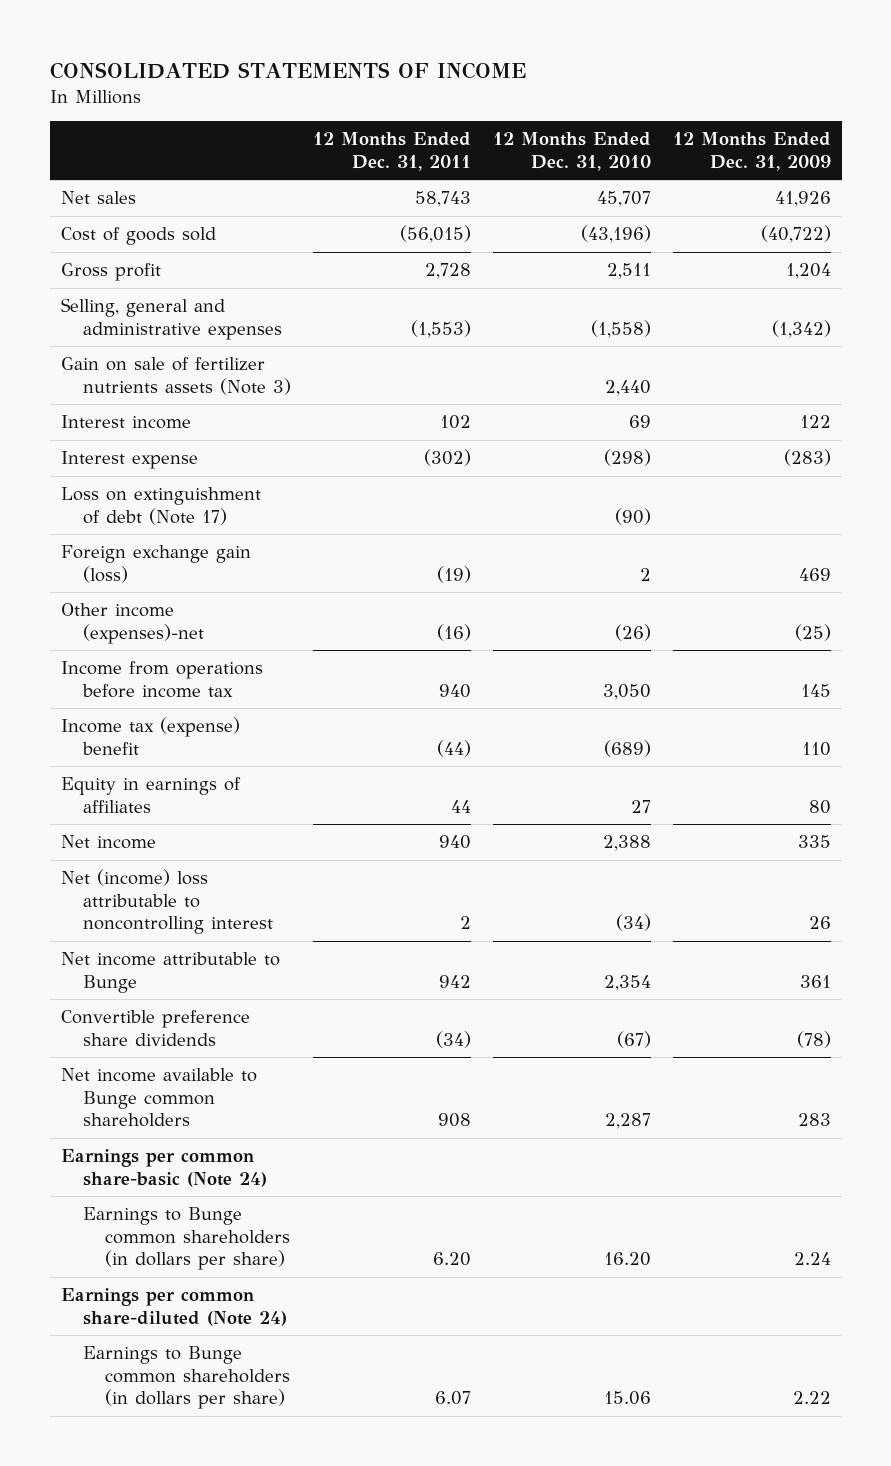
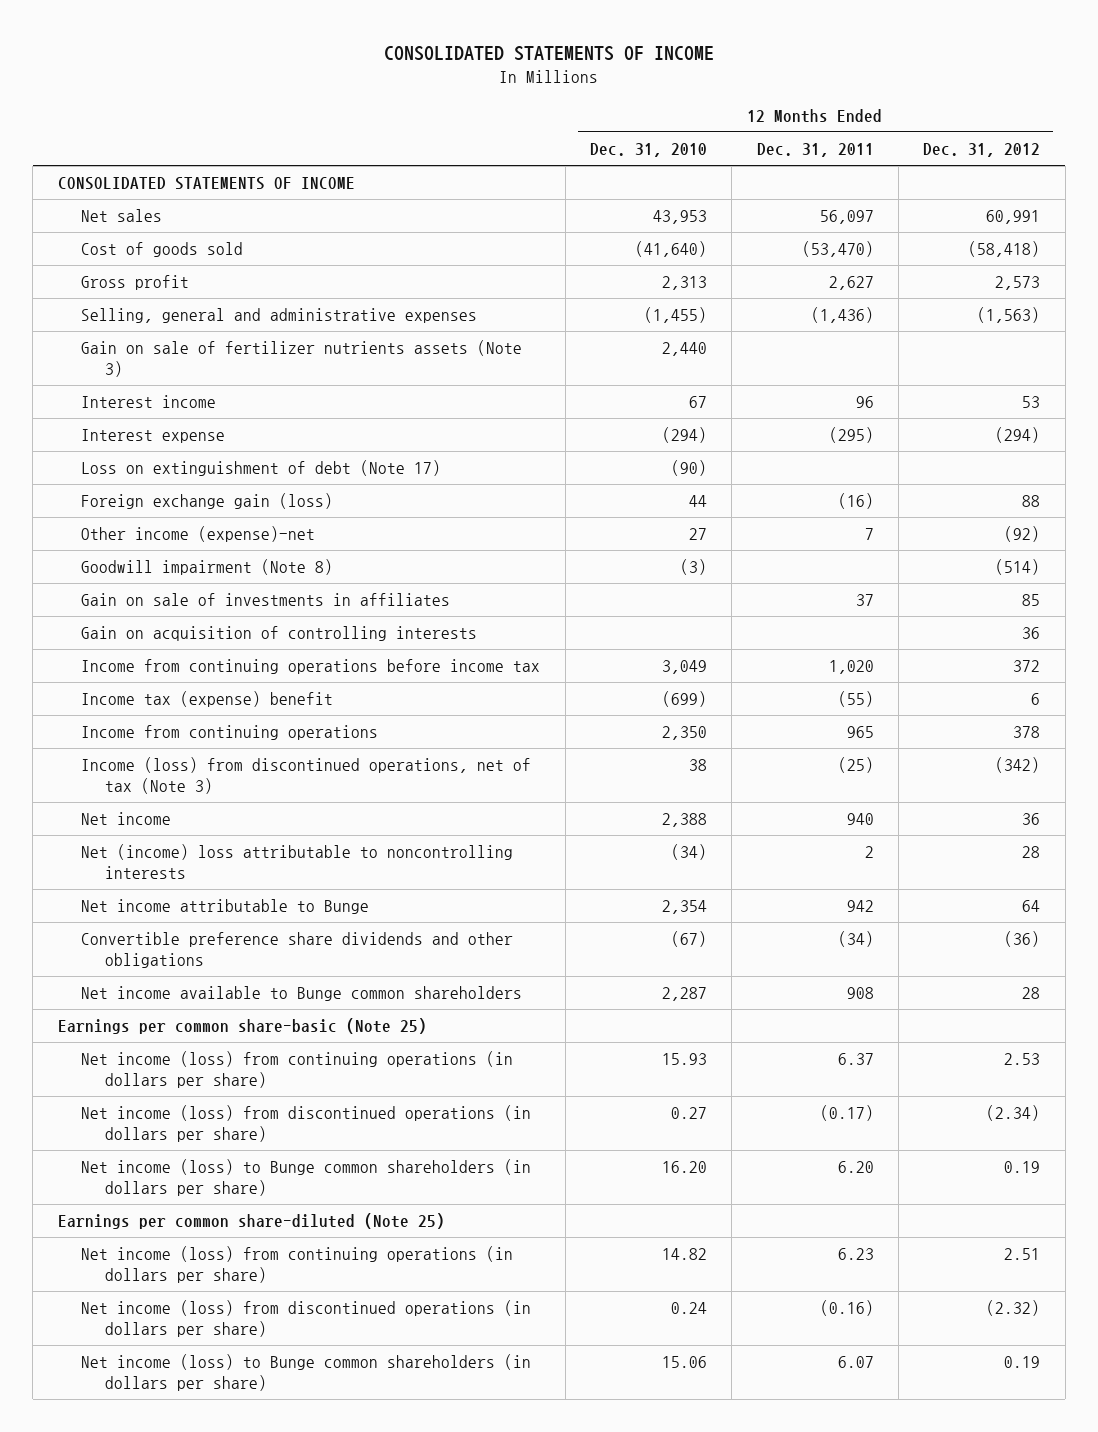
- | 12 Months Ended Dec. 31, 2011 | 12 Months Ended Dec. 31, 2010 | 12 Months Ended Dec. 31, 2009
+ | 12 Months Ended Dec. 31, 2010 | 12 Months Ended Dec. 31, 2011 | 12 Months Ended Dec. 31, 2012
- Net sales | 58,743 | 45,707 | 41,926
- Cost of goods sold | (56,015) | (43,196) | (40,722)
- Gross profit | 2,728 | 2,511 | 1,204
- Selling, general and administrative expenses | (1,553) | (1,558) | (1,342)
+ CONSOLIDATED STATEMENTS OF INCOME
+ Net sales | 43,953 | 56,097 | 60,991
+ Cost of goods sold | (41,640) | (53,470) | (58,418)
+ Gross profit | 2,313 | 2,627 | 2,573
+ Selling, general and administrative expenses | (1,455) | (1,436) | (1,563)
- Interest income | 102 | 69 | 122
- Interest expense | (302) | (298) | (283)
+ Interest income | 67 | 96 | 53
+ Interest expense | (294) | (295) | (294)
- Foreign exchange gain (loss) | (19) | 2 | 469
- Other income (expenses)-net | (16) | (26) | (25)
- Income from operations before income tax | 940 | 3,050 | 145
- Income tax (expense) benefit | (44) | (689) | 110
- Equity in earnings of affiliates | 44 | 27 | 80
+ Foreign exchange gain (loss) | 44 | (16) | 88
+ Other income (expense)-net | 27 | 7 | (92)
+ Goodwill impairment (Note 8) | (3) | | (514)
+ Gain on sale of investments in affiliates | | 37 | 85
+ Gain on acquisition of controlling interests | | | 36
+ Income from continuing operations before income tax | 3,049 | 1,020 | 372
+ Income tax (expense) benefit | (699) | (55) | 6
+ Income from continuing operations | 2,350 | 965 | 378
+ Income (loss) from discontinued operations, net of tax (Note 3) | 38 | (25) | (342)
- Net (income) loss attributable to noncontrolling interest | 2 | (34) | 26
+ Net (income) loss attributable to noncontrolling interests | (34) | 2 | 28
- Convertible preference share dividends | (34) | (67) | (78)
+ Convertible preference share dividends and other obligations | (67) | (34) | (36)
- Earnings per common share-basic (Note 24)
- Earnings to Bunge common shareholders (in dollars per share) | 6.20 | 16.20 | 2.24
- Earnings per common share-diluted (Note 24)
- Earnings to Bunge common shareholders (in dollars per share) | 6.07 | 15.06 | 2.22
+ Earnings per common share-basic (Note 25)
+ Net income (loss) from continuing operations (in dollars per share) | 15.93 | 6.37 | 2.53
+ Net income (loss) from discontinued operations (in dollars per share) | 0.27 | (0.17) | (2.34)
+ Net income (loss) to Bunge common shareholders (in dollars per share) | 16.20 | 6.20 | 0.19
+ Earnings per common share-diluted (Note 25)
+ Net income (loss) from continuing operations (in dollars per share) | 14.82 | 6.23 | 2.51
+ Net income (loss) from discontinued operations (in dollars per share) | 0.24 | (0.16) | (2.32)
+ Net income (loss) to Bunge common shareholders (in dollars per share) | 15.06 | 6.07 | 0.19

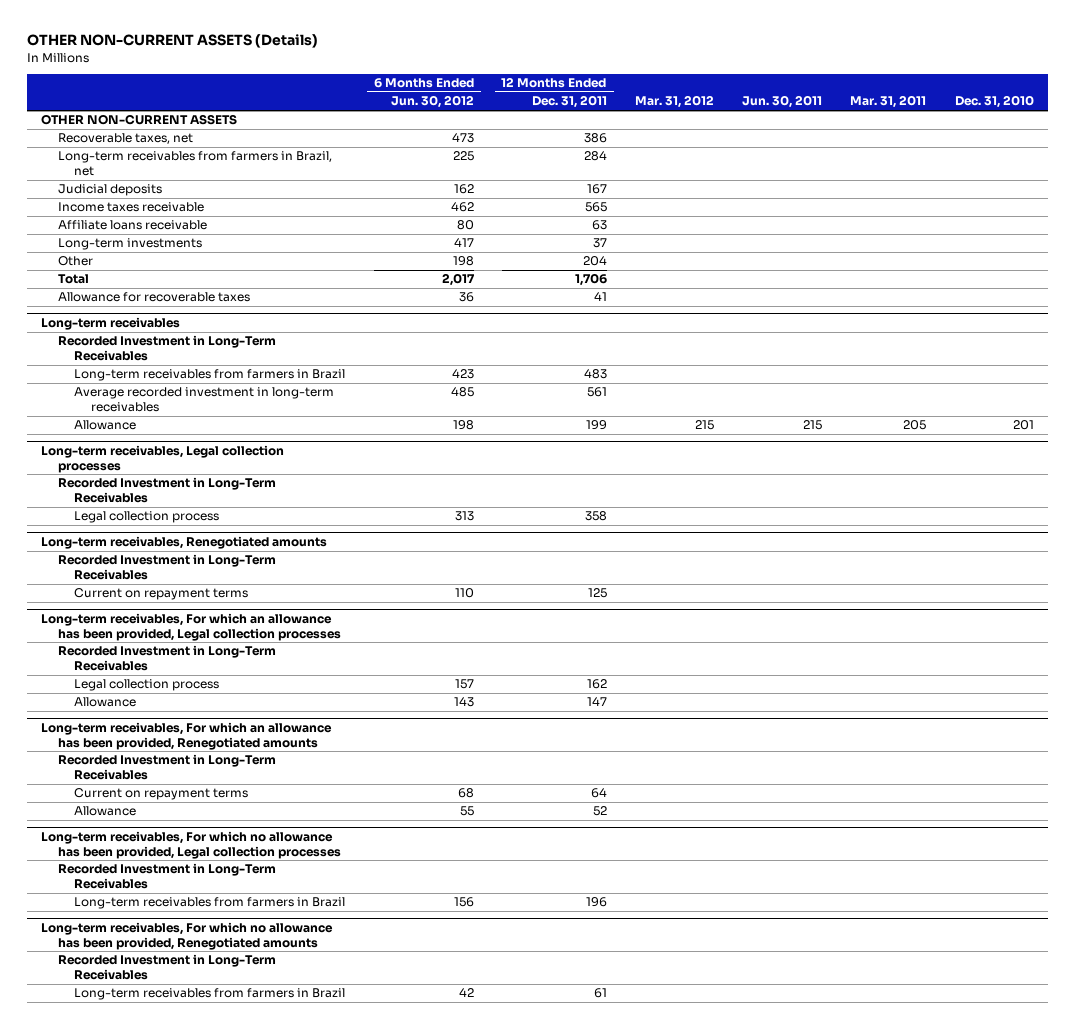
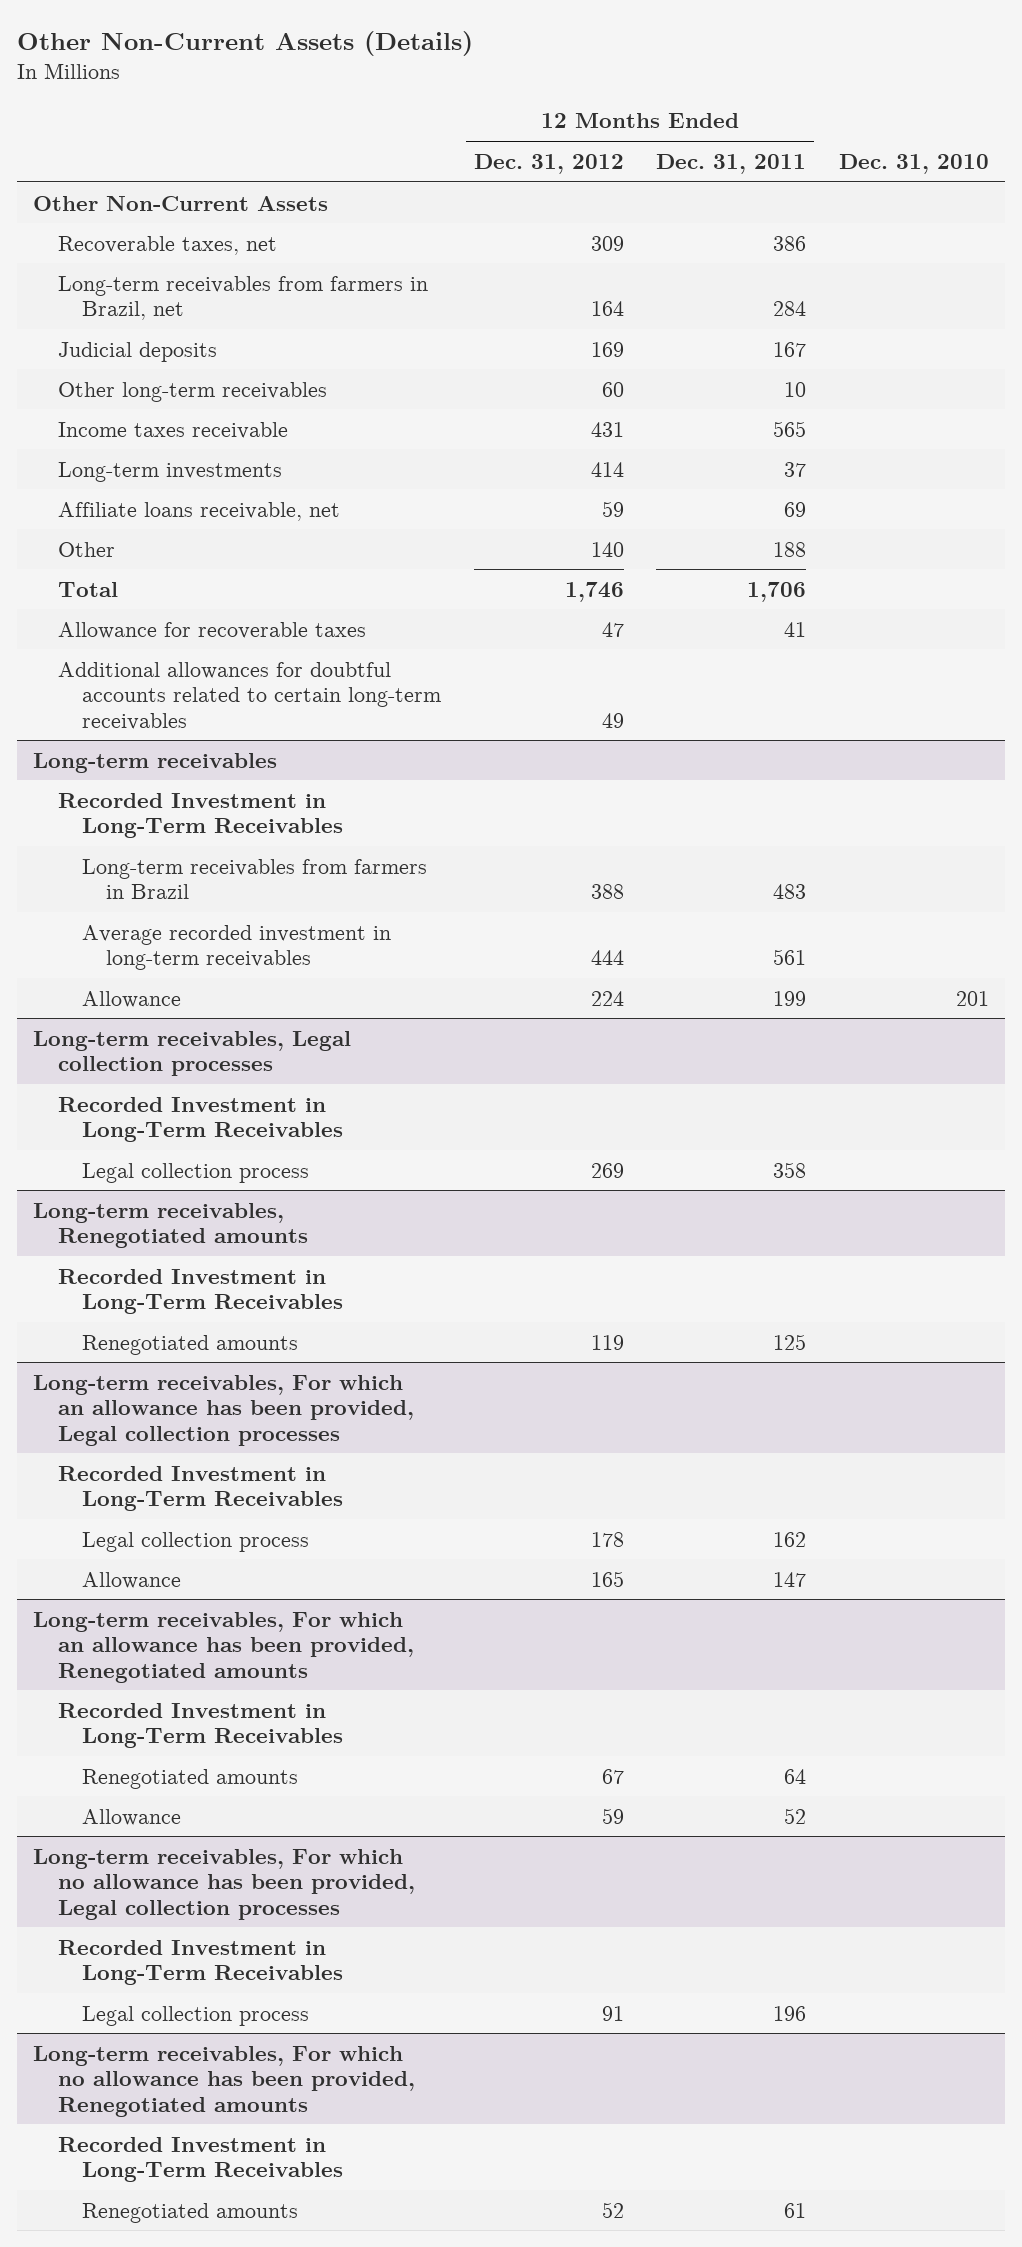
- OTHER NON-CURRENT ASSETS (Details)
+ Other Non-Current Assets (Details)
- | 6 Months Ended Jun. 30, 2012 | 12 Months Ended Dec. 31, 2011 | Mar. 31, 2012 | Jun. 30, 2011 | Mar. 31, 2011 | Dec. 31, 2010
+ | 12 Months Ended Dec. 31, 2012 | 12 Months Ended Dec. 31, 2011 | Dec. 31, 2010
- OTHER NON-CURRENT ASSETS
+ Other Non-Current Assets
+ Other long-term receivables | 60 | 10 |
- Affiliate loans receivable | 80 | 63 | | | |
- Other | 198 | 204 | | | |
+ Affiliate loans receivable, net | 59 | 69 |
+ Other | 140 | 188 |
+ Additional allowances for doubtful accounts related to certain long-term receivables | 49 | |
@ Long-term receivables, Renegotiated amounts
- Current on repayment terms | 110 | 125 | | | |
+ Renegotiated amounts | 119 | 125 |
@ Long-term receivables, For which an allowance has been provided, Renegotiated amounts
- Current on repayment terms | 68 | 64 | | | |
+ Renegotiated amounts | 67 | 64 |
@ Long-term receivables, For which no allowance has been provided, Legal collection processes
- Long-term receivables from farmers in Brazil | 156 | 196 | | | |
+ Legal collection process | 91 | 196 |
@ Long-term receivables, For which no allowance has been provided, Renegotiated amounts
- Long-term receivables from farmers in Brazil | 42 | 61 | | | |
+ Renegotiated amounts | 52 | 61 |

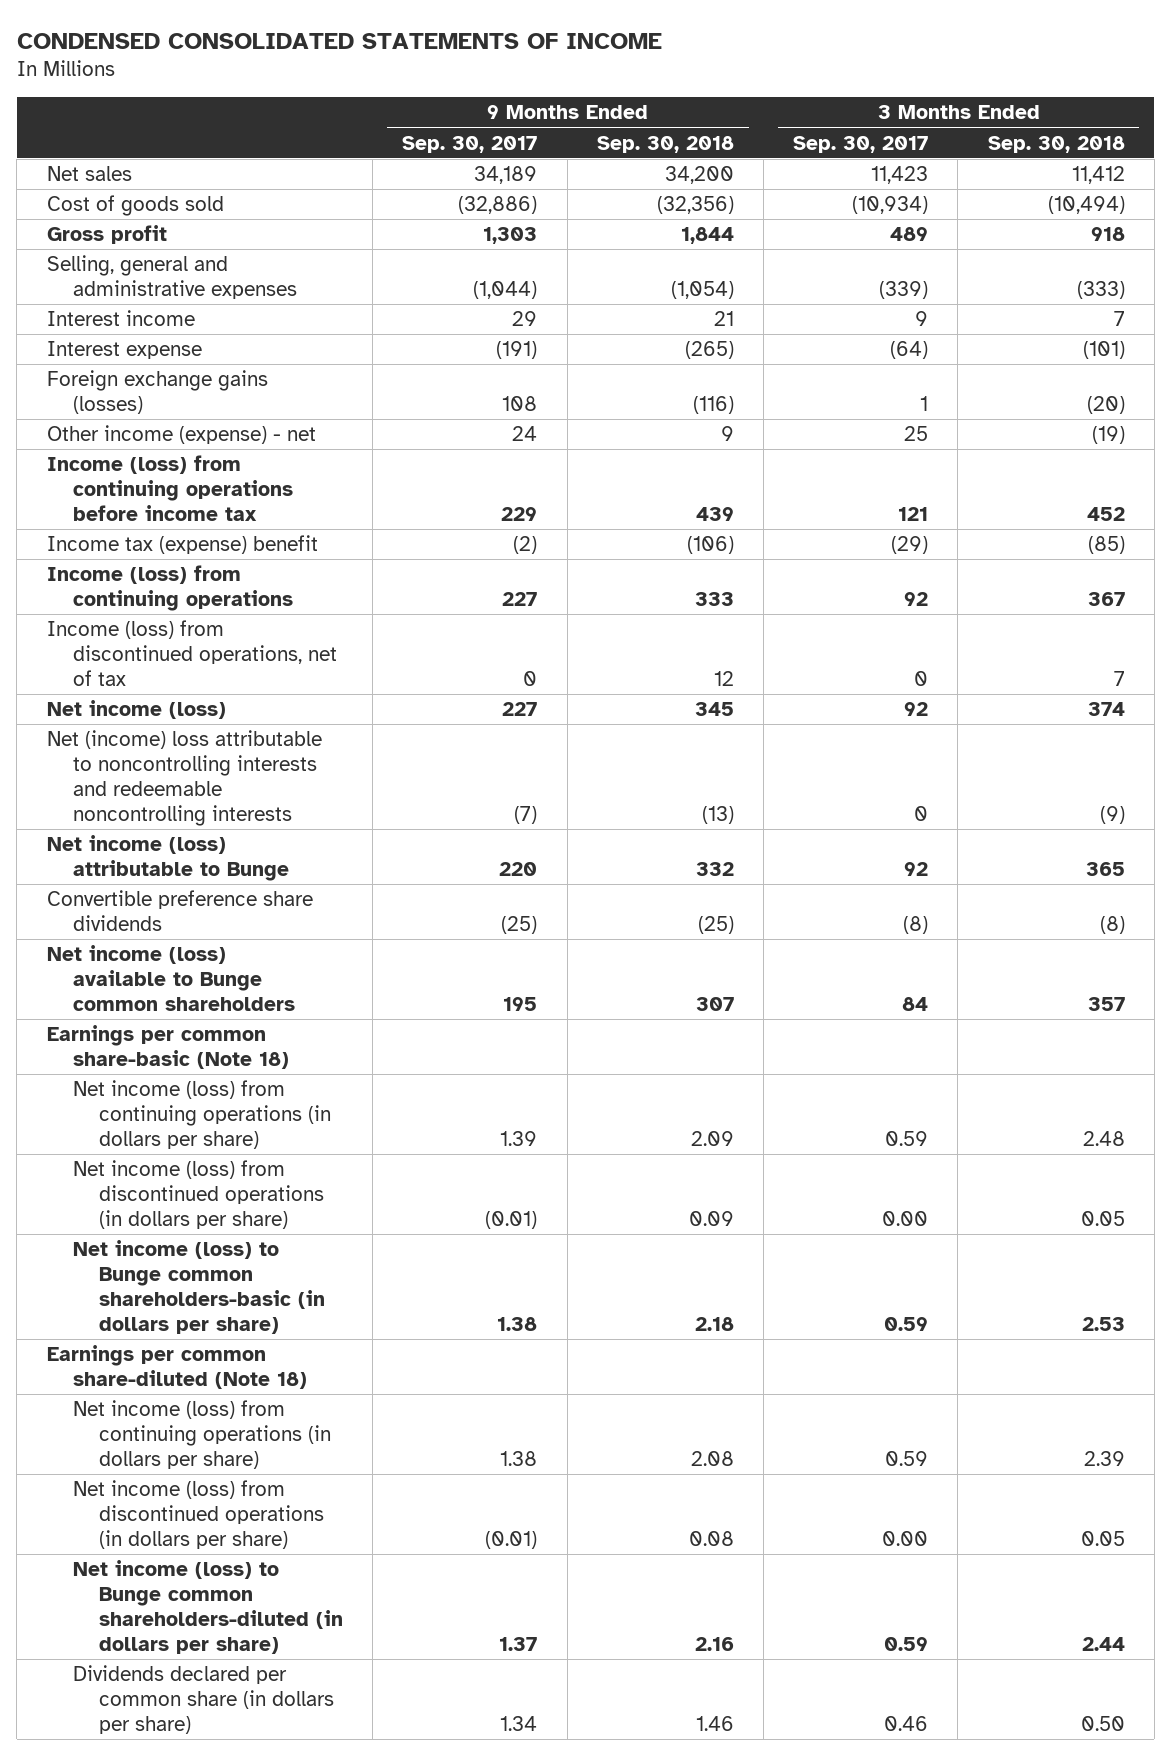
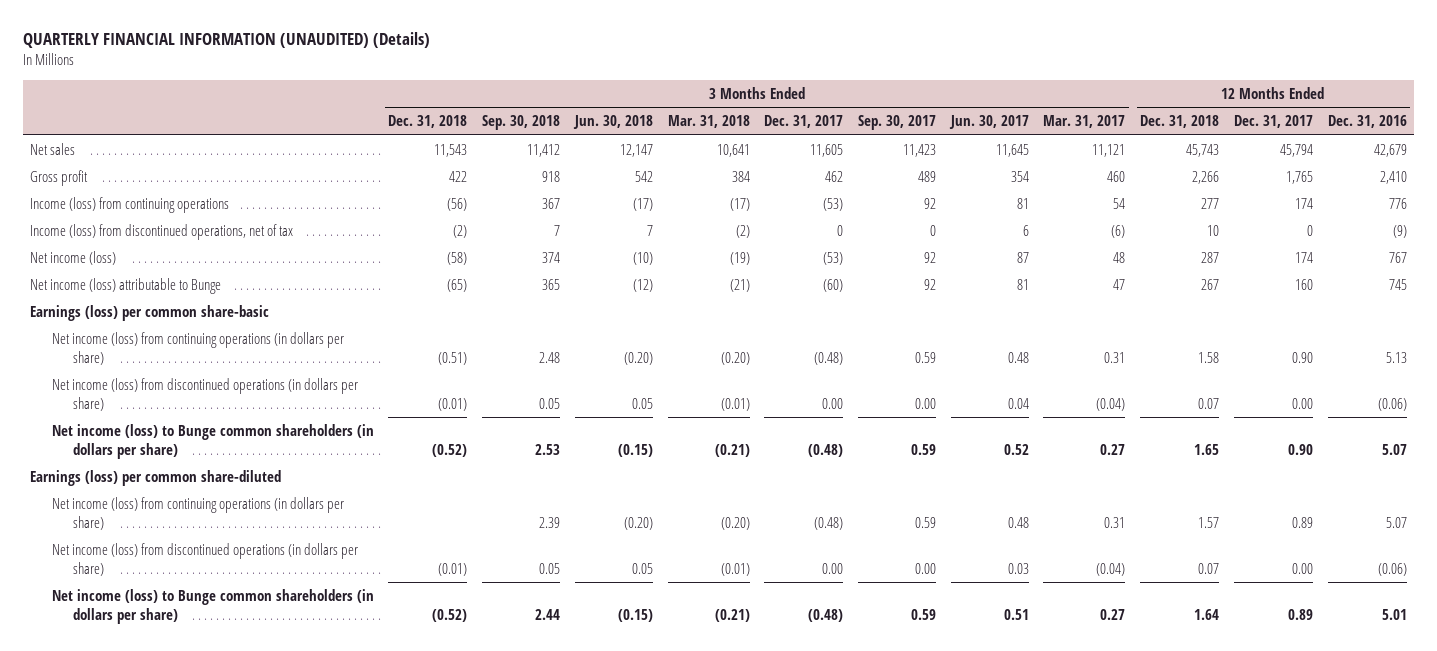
- CONDENSED CONSOLIDATED STATEMENTS OF INCOME
+ QUARTERLY FINANCIAL INFORMATION (UNAUDITED) (Details)
- | 9 Months Ended Sep. 30, 2017 | 9 Months Ended Sep. 30, 2018 | 3 Months Ended Sep. 30, 2017 | 3 Months Ended Sep. 30, 2018
+ | 3 Months Ended Dec. 31, 2018 | 3 Months Ended Sep. 30, 2018 | 3 Months Ended Jun. 30, 2018 | 3 Months Ended Mar. 31, 2018 | 3 Months Ended Dec. 31, 2017 | 3 Months Ended Sep. 30, 2017 | 3 Months Ended Jun. 30, 2017 | 3 Months Ended Mar. 31, 2017 | 12 Months Ended Dec. 31, 2018 | 12 Months Ended Dec. 31, 2017 | 12 Months Ended Dec. 31, 2016
- Cost of goods sold | (32,886) | (32,356) | (10,934) | (10,494)
- Selling, general and administrative expenses | (1,044) | (1,054) | (339) | (333)
- Interest income | 29 | 21 | 9 | 7
- Interest expense | (191) | (265) | (64) | (101)
- Foreign exchange gains (losses) | 108 | (116) | 1 | (20)
- Other income (expense) - net | 24 | 9 | 25 | (19)
- Income (loss) from continuing operations before income tax | 229 | 439 | 121 | 452
- Income tax (expense) benefit | (2) | (106) | (29) | (85)
- Net (income) loss attributable to noncontrolling interests and redeemable noncontrolling interests | (7) | (13) | 0 | (9)
- Convertible preference share dividends | (25) | (25) | (8) | (8)
- Net income (loss) available to Bunge common shareholders | 195 | 307 | 84 | 357
- Earnings per common share-basic (Note 18)
+ Earnings (loss) per common share-basic
- Net income (loss) to Bunge common shareholders-basic (in dollars per share) | 1.38 | 2.18 | 0.59 | 2.53
- Earnings per common share-diluted (Note 18)
+ Net income (loss) to Bunge common shareholders (in dollars per share) | (0.52) | 2.53 | (0.15) | (0.21) | (0.48) | 0.59 | 0.52 | 0.27 | 1.65 | 0.90 | 5.07
+ Earnings (loss) per common share-diluted
- Net income (loss) to Bunge common shareholders-diluted (in dollars per share) | 1.37 | 2.16 | 0.59 | 2.44
- Dividends declared per common share (in dollars per share) | 1.34 | 1.46 | 0.46 | 0.50
+ Net income (loss) to Bunge common shareholders (in dollars per share) | (0.52) | 2.44 | (0.15) | (0.21) | (0.48) | 0.59 | 0.51 | 0.27 | 1.64 | 0.89 | 5.01

